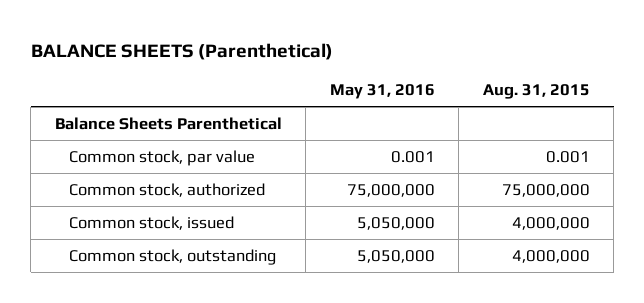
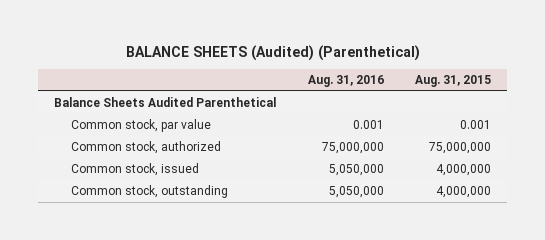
- BALANCE SHEETS (Parenthetical)
+ BALANCE SHEETS (Audited) (Parenthetical)
- | May 31, 2016 | Aug. 31, 2015
+ | Aug. 31, 2016 | Aug. 31, 2015
- Balance Sheets Parenthetical
+ Balance Sheets Audited Parenthetical

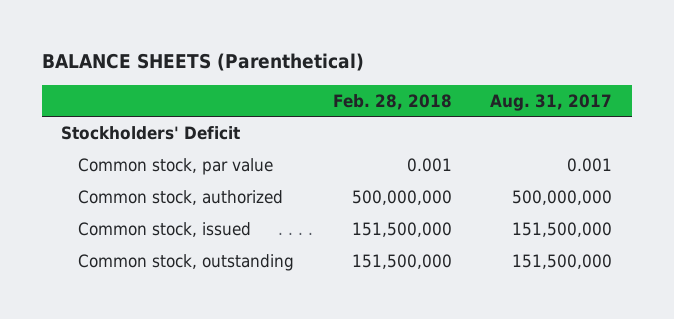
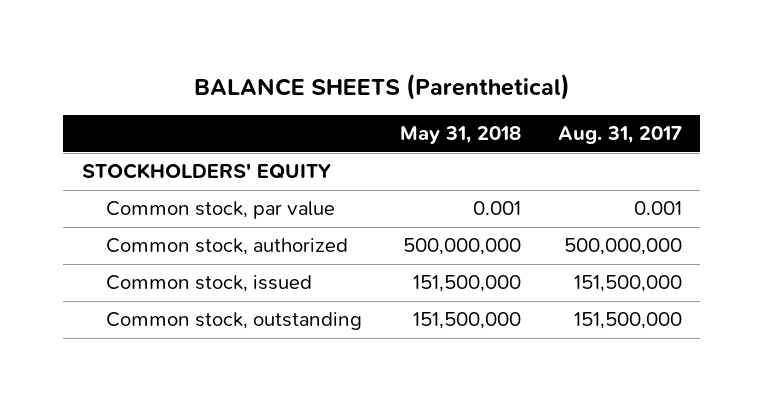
- | Feb. 28, 2018 | Aug. 31, 2017
+ | May 31, 2018 | Aug. 31, 2017
- Stockholders' Deficit
+ STOCKHOLDERS' EQUITY

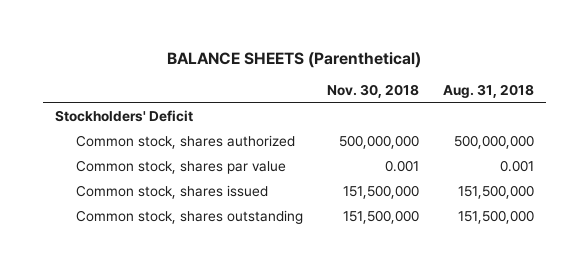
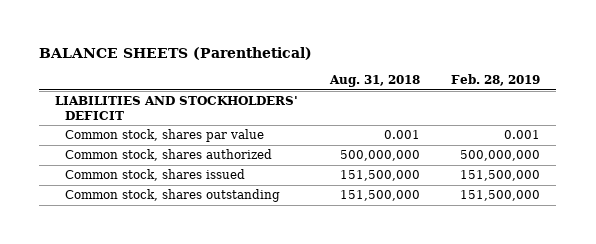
- | Nov. 30, 2018 | Aug. 31, 2018
+ | Aug. 31, 2018 | Feb. 28, 2019
- Stockholders' Deficit
+ LIABILITIES AND STOCKHOLDERS' DEFICIT
moved down: Common stock, shares authorized | 500,000,000 | 500,000,000

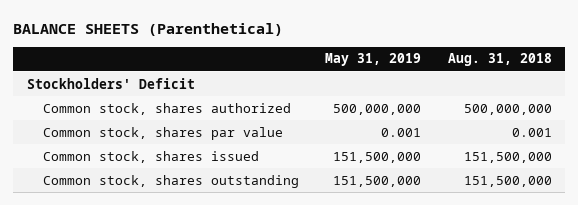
- | Aug. 31, 2018 | Feb. 28, 2019
+ | May 31, 2019 | Aug. 31, 2018
- LIABILITIES AND STOCKHOLDERS' DEFICIT
+ Stockholders' Deficit
moved down: Common stock, shares par value | 0.001 | 0.001

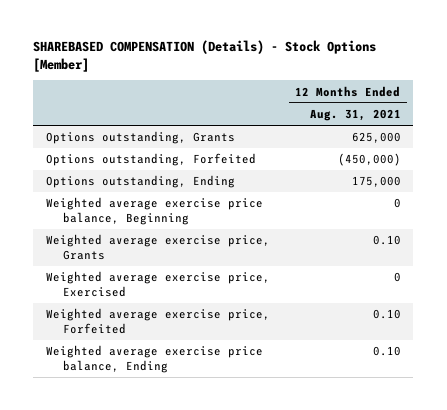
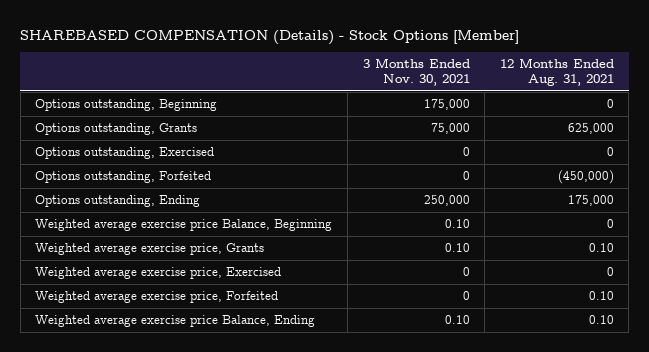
- | 12 Months Ended Aug. 31, 2021
+ | 3 Months Ended Nov. 30, 2021 | 12 Months Ended Aug. 31, 2021
+ Options outstanding, Beginning | 175,000 | 0
+ Options outstanding, Exercised | 0 | 0
- Weighted average exercise price balance, Beginning | 0
+ Weighted average exercise price Balance, Beginning | 0.10 | 0
- Weighted average exercise price balance, Ending | 0.10
+ Weighted average exercise price Balance, Ending | 0.10 | 0.10

